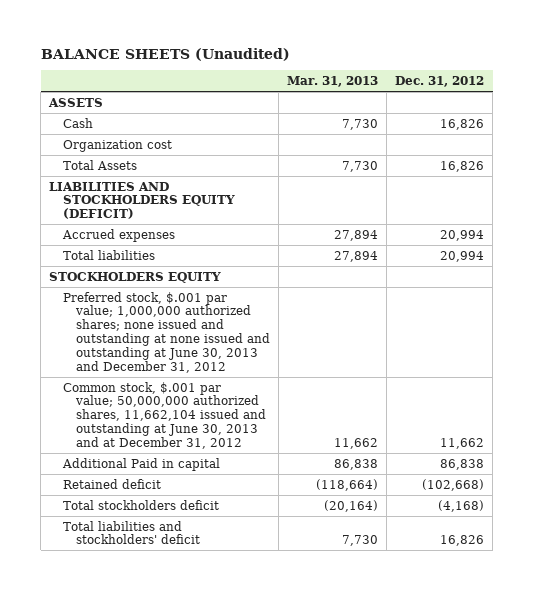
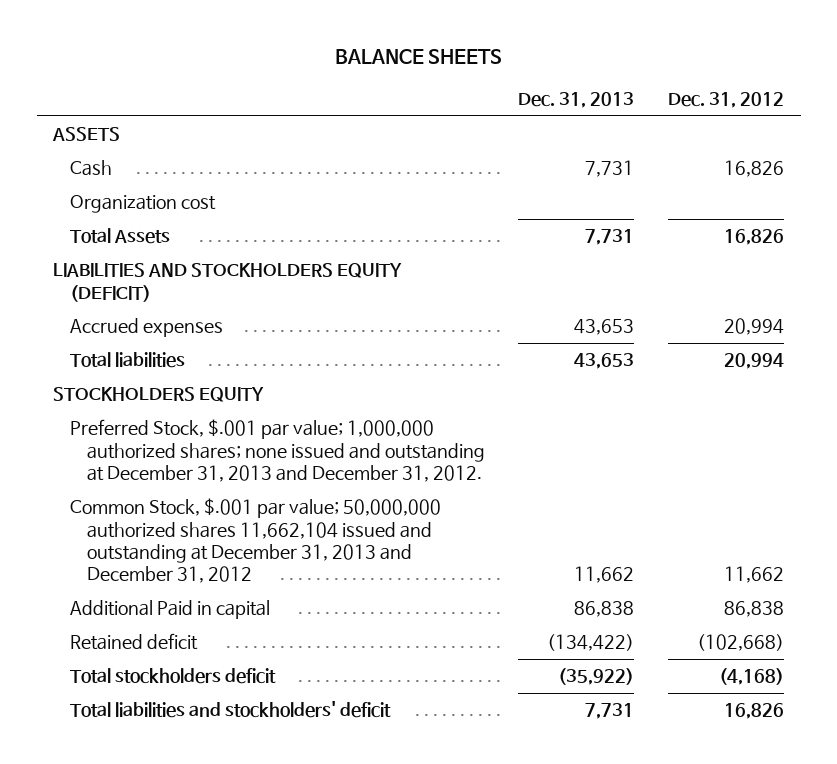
- BALANCE SHEETS (Unaudited)
+ BALANCE SHEETS
- | Mar. 31, 2013 | Dec. 31, 2012
+ | Dec. 31, 2013 | Dec. 31, 2012
- Preferred stock, $.001 par value; 1,000,000 authorized shares; none issued and outstanding at none issued and outstanding at June 30, 2013 and December 31, 2012
- Common stock, $.001 par value; 50,000,000 authorized shares, 11,662,104 issued and outstanding at June 30, 2013 and at December 31, 2012 | 11,662 | 11,662
+ Preferred Stock, $.001 par value; 1,000,000 authorized shares; none issued and outstanding at December 31, 2013 and December 31, 2012.
+ Common Stock, $.001 par value; 50,000,000 authorized shares 11,662,104 issued and outstanding at December 31, 2013 and December 31, 2012 | 11,662 | 11,662

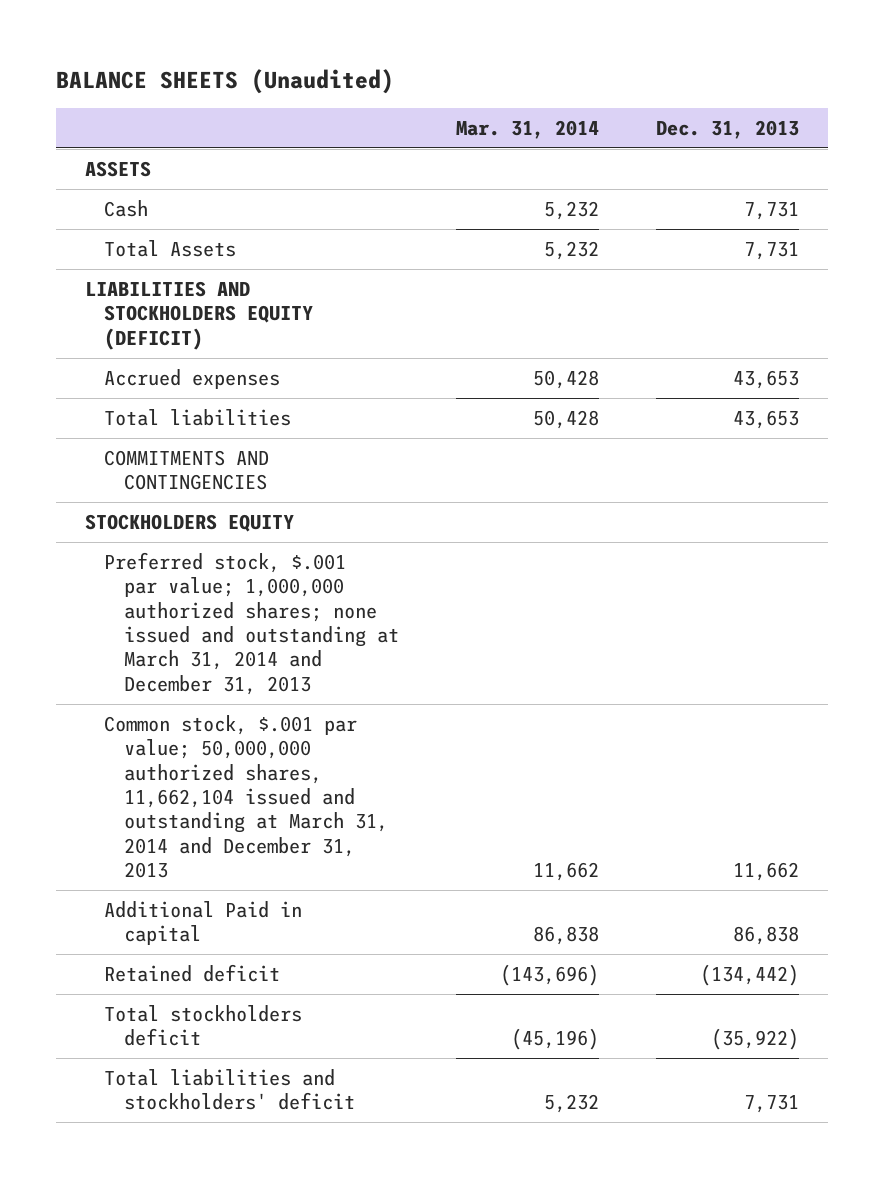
- BALANCE SHEETS
+ BALANCE SHEETS (Unaudited)
- | Dec. 31, 2013 | Dec. 31, 2012
+ | Mar. 31, 2014 | Dec. 31, 2013
- Organization cost
+ COMMITMENTS AND CONTINGENCIES
- Preferred Stock, $.001 par value; 1,000,000 authorized shares; none issued and outstanding at December 31, 2013 and December 31, 2012.
- Common Stock, $.001 par value; 50,000,000 authorized shares 11,662,104 issued and outstanding at December 31, 2013 and December 31, 2012 | 11,662 | 11,662
+ Preferred stock, $.001 par value; 1,000,000 authorized shares; none issued and outstanding at March 31, 2014 and December 31, 2013
+ Common stock, $.001 par value; 50,000,000 authorized shares, 11,662,104 issued and outstanding at March 31, 2014 and December 31, 2013 | 11,662 | 11,662
- Retained deficit | (134,422) | (102,668)
+ Retained deficit | (143,696) | (134,442)

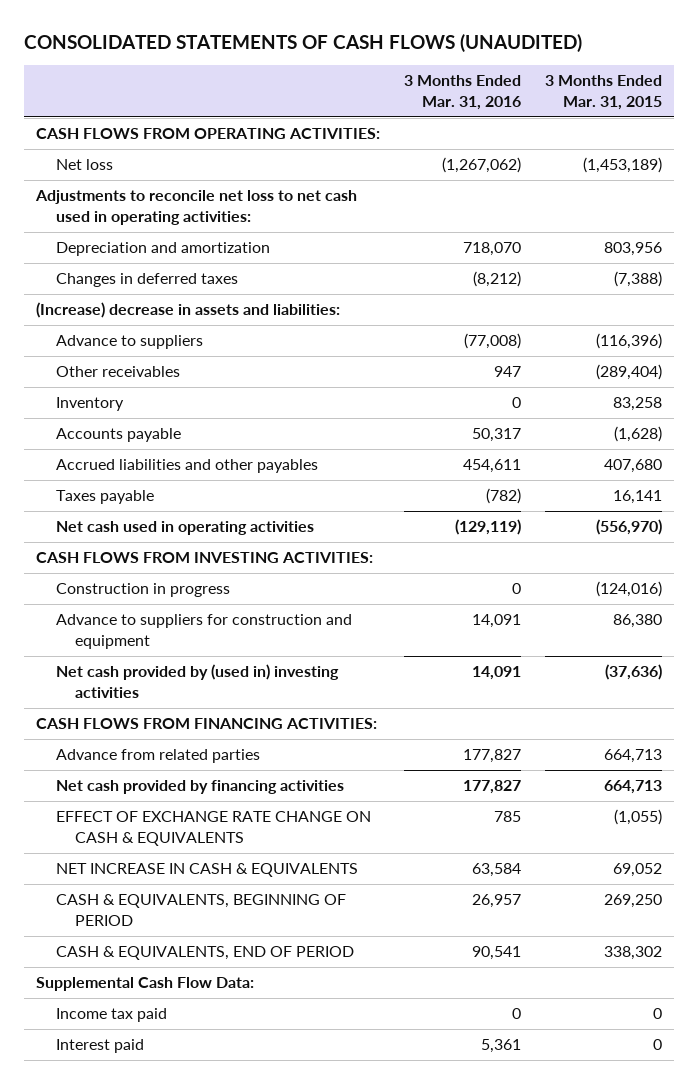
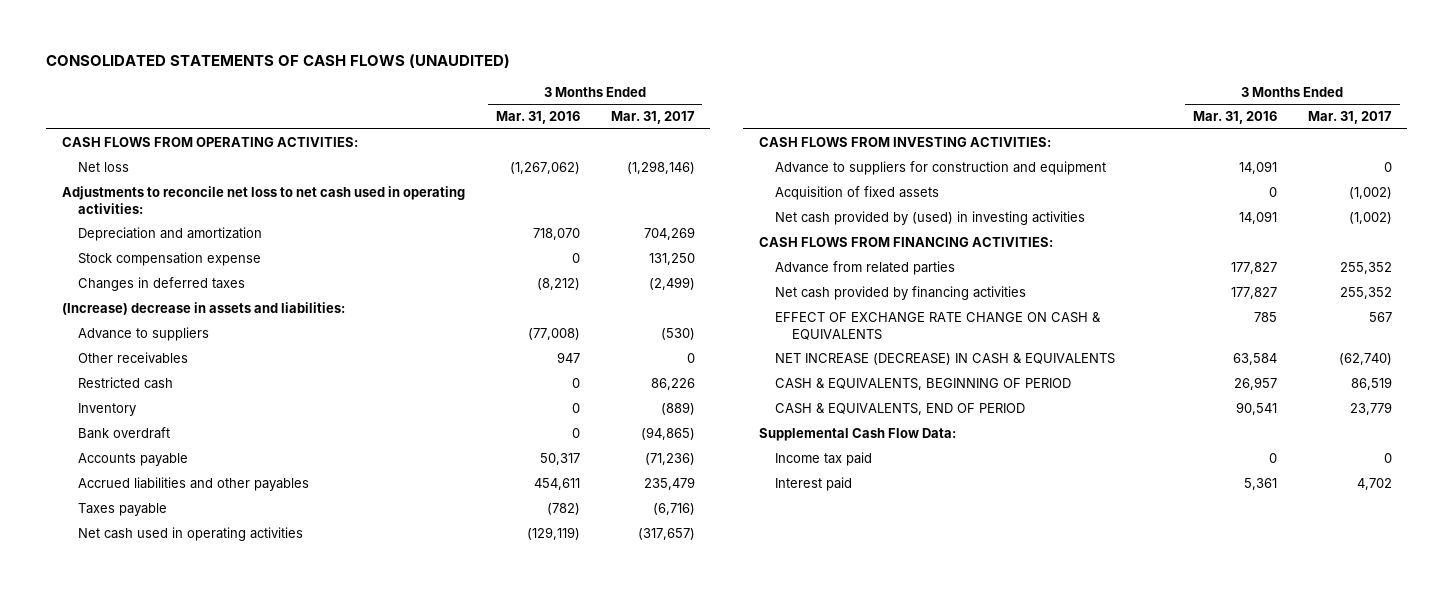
- | 3 Months Ended Mar. 31, 2016 | 3 Months Ended Mar. 31, 2015
+ | 3 Months Ended Mar. 31, 2016 | 3 Months Ended Mar. 31, 2017
+ Stock compensation expense | 0 | 131,250
+ Restricted cash | 0 | 86,226
+ Bank overdraft | 0 | (94,865)
- Construction in progress | 0 | (124,016)
- Net cash provided by (used in) investing activities | 14,091 | (37,636)
+ Acquisition of fixed assets | 0 | (1,002)
+ Net cash provided by (used) in investing activities | 14,091 | (1,002)
- NET INCREASE IN CASH & EQUIVALENTS | 63,584 | 69,052
+ NET INCREASE (DECREASE) IN CASH & EQUIVALENTS | 63,584 | (62,740)

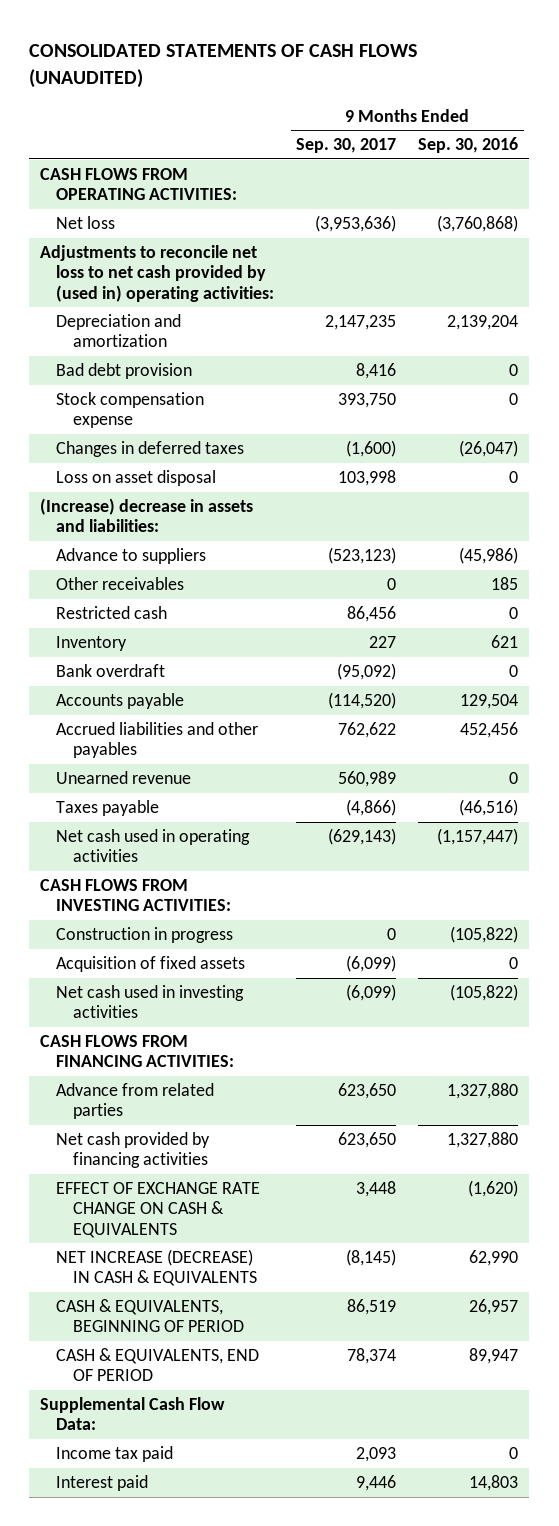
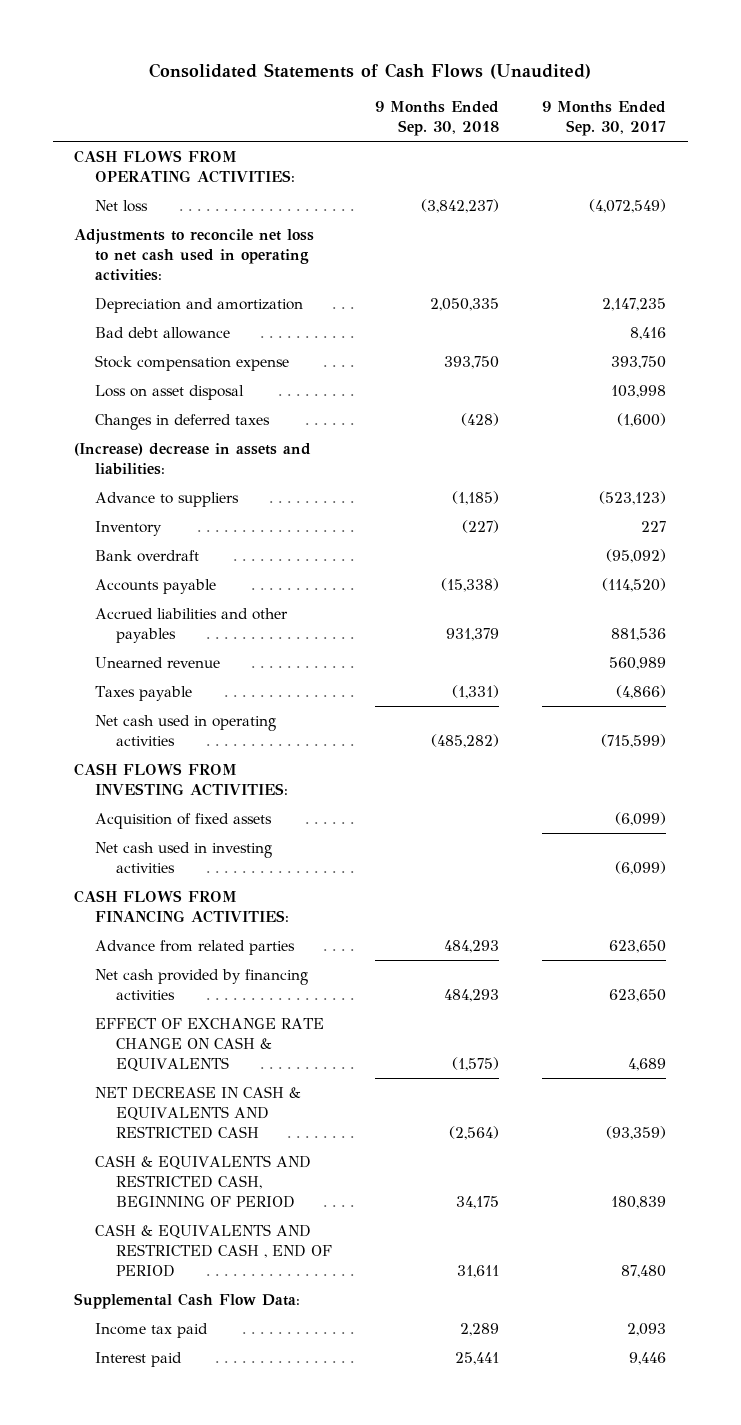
- CONSOLIDATED STATEMENTS OF CASH FLOWS (UNAUDITED)
+ Consolidated Statements of Cash Flows (Unaudited)
- | 9 Months Ended Sep. 30, 2017 | 9 Months Ended Sep. 30, 2016
+ | 9 Months Ended Sep. 30, 2018 | 9 Months Ended Sep. 30, 2017
- Net loss | (3,953,636) | (3,760,868)
- Adjustments to reconcile net loss to net cash provided by (used in) operating activities:
+ Net loss | (3,842,237) | (4,072,549)
+ Adjustments to reconcile net loss to net cash used in operating activities:
- Bad debt provision | 8,416 | 0
+ Bad debt allowance | | 8,416
moved down: Changes in deferred taxes | (428) | (1,600)
- Other receivables | 0 | 185
- Restricted cash | 86,456 | 0
- Accrued liabilities and other payables | 762,622 | 452,456
+ Accrued liabilities and other payables | 931,379 | 881,536
- Net cash used in operating activities | (629,143) | (1,157,447)
+ Net cash used in operating activities | (485,282) | (715,599)
- Construction in progress | 0 | (105,822)
- EFFECT OF EXCHANGE RATE CHANGE ON CASH & EQUIVALENTS | 3,448 | (1,620)
- NET INCREASE (DECREASE) IN CASH & EQUIVALENTS | (8,145) | 62,990
- CASH & EQUIVALENTS, BEGINNING OF PERIOD | 86,519 | 26,957
- CASH & EQUIVALENTS, END OF PERIOD | 78,374 | 89,947
+ EFFECT OF EXCHANGE RATE CHANGE ON CASH & EQUIVALENTS | (1,575) | 4,689
+ NET DECREASE IN CASH & EQUIVALENTS AND RESTRICTED CASH | (2,564) | (93,359)
+ CASH & EQUIVALENTS AND RESTRICTED CASH, BEGINNING OF PERIOD | 34,175 | 180,839
+ CASH & EQUIVALENTS AND RESTRICTED CASH , END OF PERIOD | 31,611 | 87,480

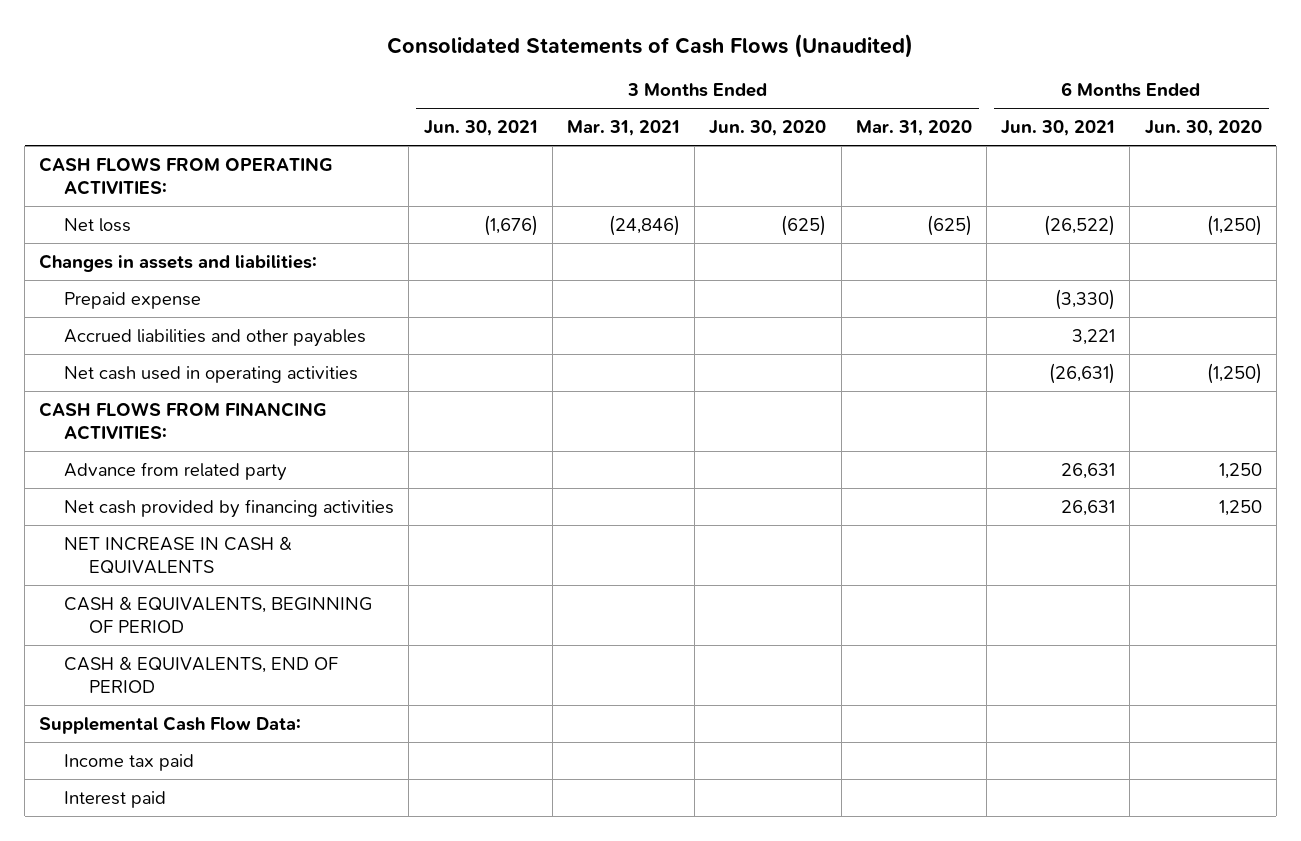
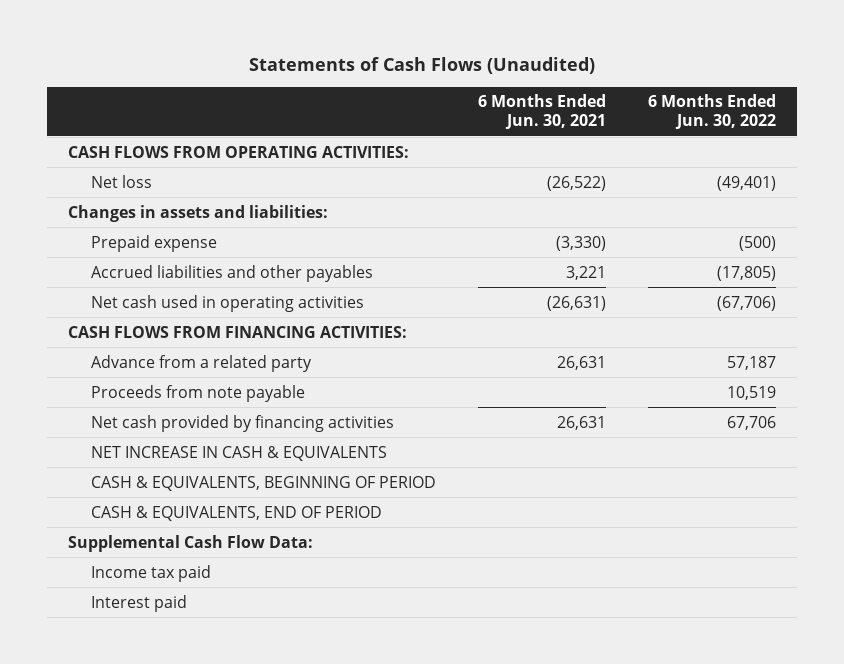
- Consolidated Statements of Cash Flows (Unaudited)
+ Statements of Cash Flows (Unaudited)
- | 3 Months Ended Jun. 30, 2021 | 3 Months Ended Mar. 31, 2021 | 3 Months Ended Jun. 30, 2020 | 3 Months Ended Mar. 31, 2020 | 6 Months Ended Jun. 30, 2021 | 6 Months Ended Jun. 30, 2020
+ | 6 Months Ended Jun. 30, 2021 | 6 Months Ended Jun. 30, 2022
- Advance from related party | | | | | 26,631 | 1,250
+ Advance from a related party | 26,631 | 57,187
+ Proceeds from note payable | | 10,519

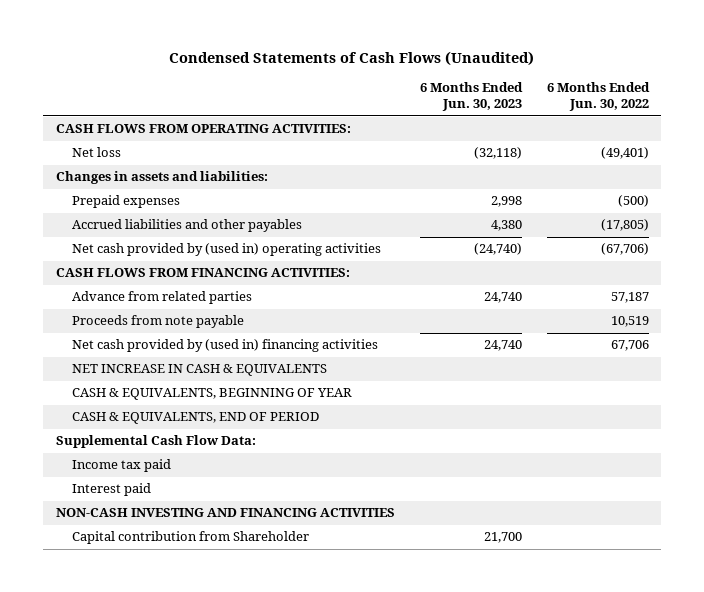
- Statements of Cash Flows (Unaudited)
+ Condensed Statements of Cash Flows (Unaudited)
- | 6 Months Ended Jun. 30, 2021 | 6 Months Ended Jun. 30, 2022
+ | 6 Months Ended Jun. 30, 2023 | 6 Months Ended Jun. 30, 2022
- Prepaid expense | (3,330) | (500)
+ Prepaid expenses | 2,998 | (500)
- Net cash used in operating activities | (26,631) | (67,706)
+ Net cash provided by (used in) operating activities | (24,740) | (67,706)
- Advance from a related party | 26,631 | 57,187
+ Advance from related parties | 24,740 | 57,187
- Net cash provided by financing activities | 26,631 | 67,706
+ Net cash provided by (used in) financing activities | 24,740 | 67,706
- CASH & EQUIVALENTS, BEGINNING OF PERIOD
+ CASH & EQUIVALENTS, BEGINNING OF YEAR
+ NON-CASH INVESTING AND FINANCING ACTIVITIES
+ Capital contribution from Shareholder | 21,700 |

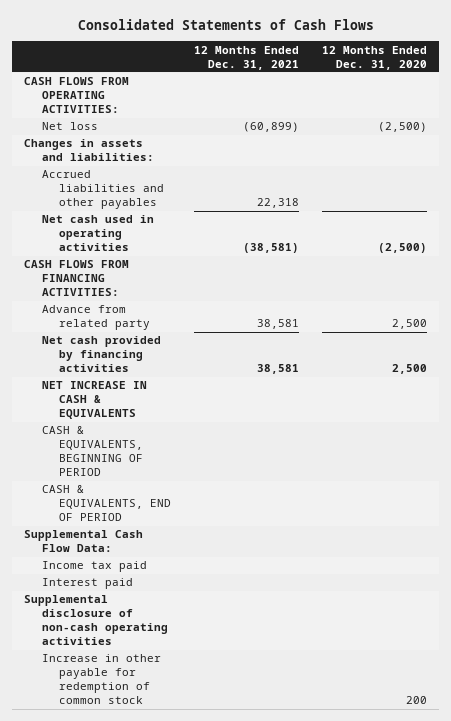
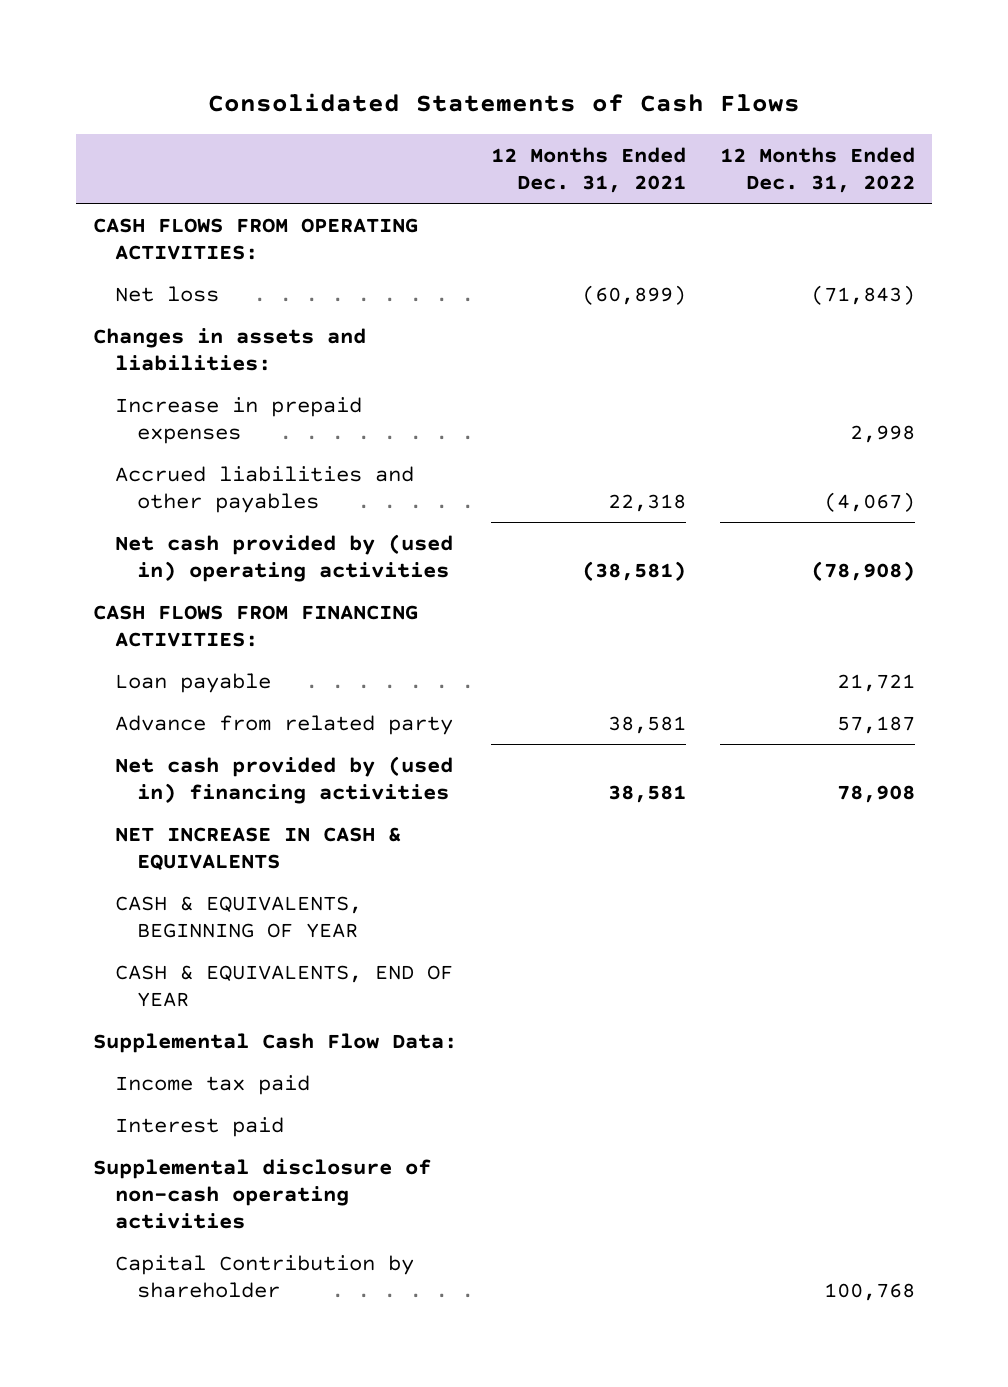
- | 12 Months Ended Dec. 31, 2021 | 12 Months Ended Dec. 31, 2020
+ | 12 Months Ended Dec. 31, 2021 | 12 Months Ended Dec. 31, 2022
+ Increase in prepaid expenses | | 2,998
- Net cash used in operating activities | (38,581) | (2,500)
+ Net cash provided by (used in) operating activities | (38,581) | (78,908)
+ Loan payable | | 21,721
- Net cash provided by financing activities | 38,581 | 2,500
+ Net cash provided by (used in) financing activities | 38,581 | 78,908
- CASH & EQUIVALENTS, BEGINNING OF PERIOD
- CASH & EQUIVALENTS, END OF PERIOD
+ CASH & EQUIVALENTS, BEGINNING OF YEAR
+ CASH & EQUIVALENTS, END OF YEAR
- Increase in other payable for redemption of common stock | | 200
+ Capital Contribution by shareholder | | 100,768

